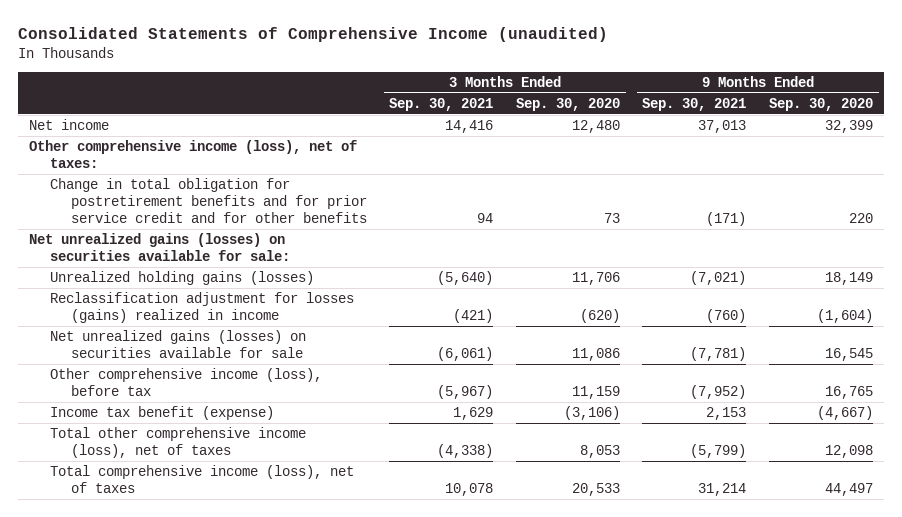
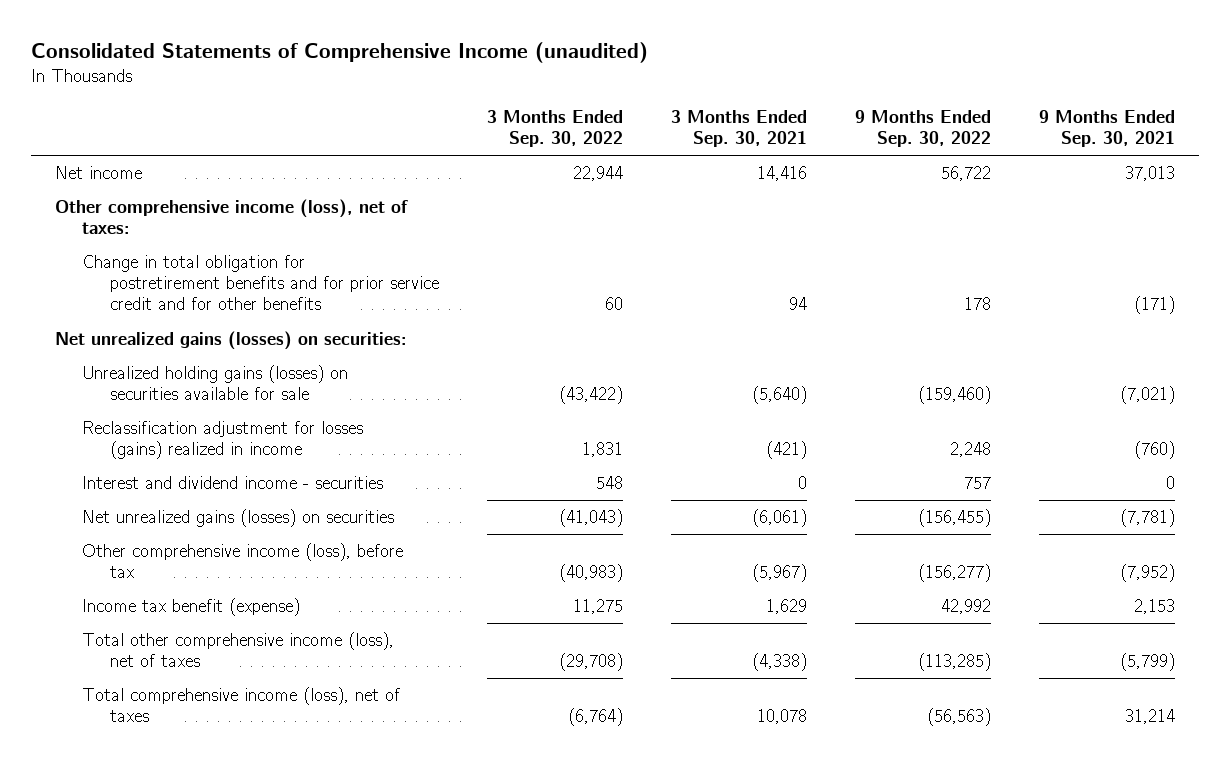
- | 3 Months Ended Sep. 30, 2021 | 3 Months Ended Sep. 30, 2020 | 9 Months Ended Sep. 30, 2021 | 9 Months Ended Sep. 30, 2020
+ | 3 Months Ended Sep. 30, 2022 | 3 Months Ended Sep. 30, 2021 | 9 Months Ended Sep. 30, 2022 | 9 Months Ended Sep. 30, 2021
- Net unrealized gains (losses) on securities available for sale:
- Unrealized holding gains (losses) | (5,640) | 11,706 | (7,021) | 18,149
+ Net unrealized gains (losses) on securities:
+ Unrealized holding gains (losses) on securities available for sale | (43,422) | (5,640) | (159,460) | (7,021)
- Net unrealized gains (losses) on securities available for sale | (6,061) | 11,086 | (7,781) | 16,545
+ Interest and dividend income - securities | 548 | 0 | 757 | 0
+ Net unrealized gains (losses) on securities | (41,043) | (6,061) | (156,455) | (7,781)

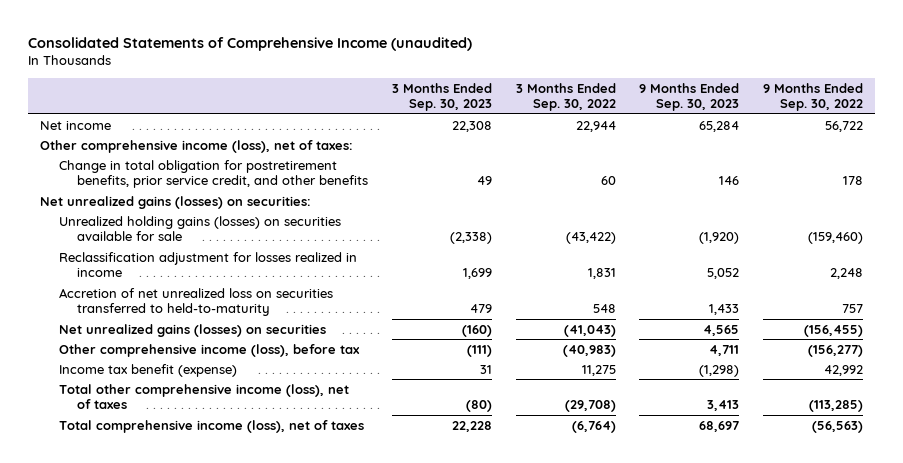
- | 3 Months Ended Sep. 30, 2022 | 3 Months Ended Sep. 30, 2021 | 9 Months Ended Sep. 30, 2022 | 9 Months Ended Sep. 30, 2021
+ | 3 Months Ended Sep. 30, 2023 | 3 Months Ended Sep. 30, 2022 | 9 Months Ended Sep. 30, 2023 | 9 Months Ended Sep. 30, 2022
- Change in total obligation for postretirement benefits and for prior service credit and for other benefits | 60 | 94 | 178 | (171)
+ Change in total obligation for postretirement benefits, prior service credit, and other benefits | 49 | 60 | 146 | 178
- Reclassification adjustment for losses (gains) realized in income | 1,831 | (421) | 2,248 | (760)
- Interest and dividend income - securities | 548 | 0 | 757 | 0
+ Reclassification adjustment for losses realized in income | 1,699 | 1,831 | 5,052 | 2,248
+ Accretion of net unrealized loss on securities transferred to held-to-maturity | 479 | 548 | 1,433 | 757

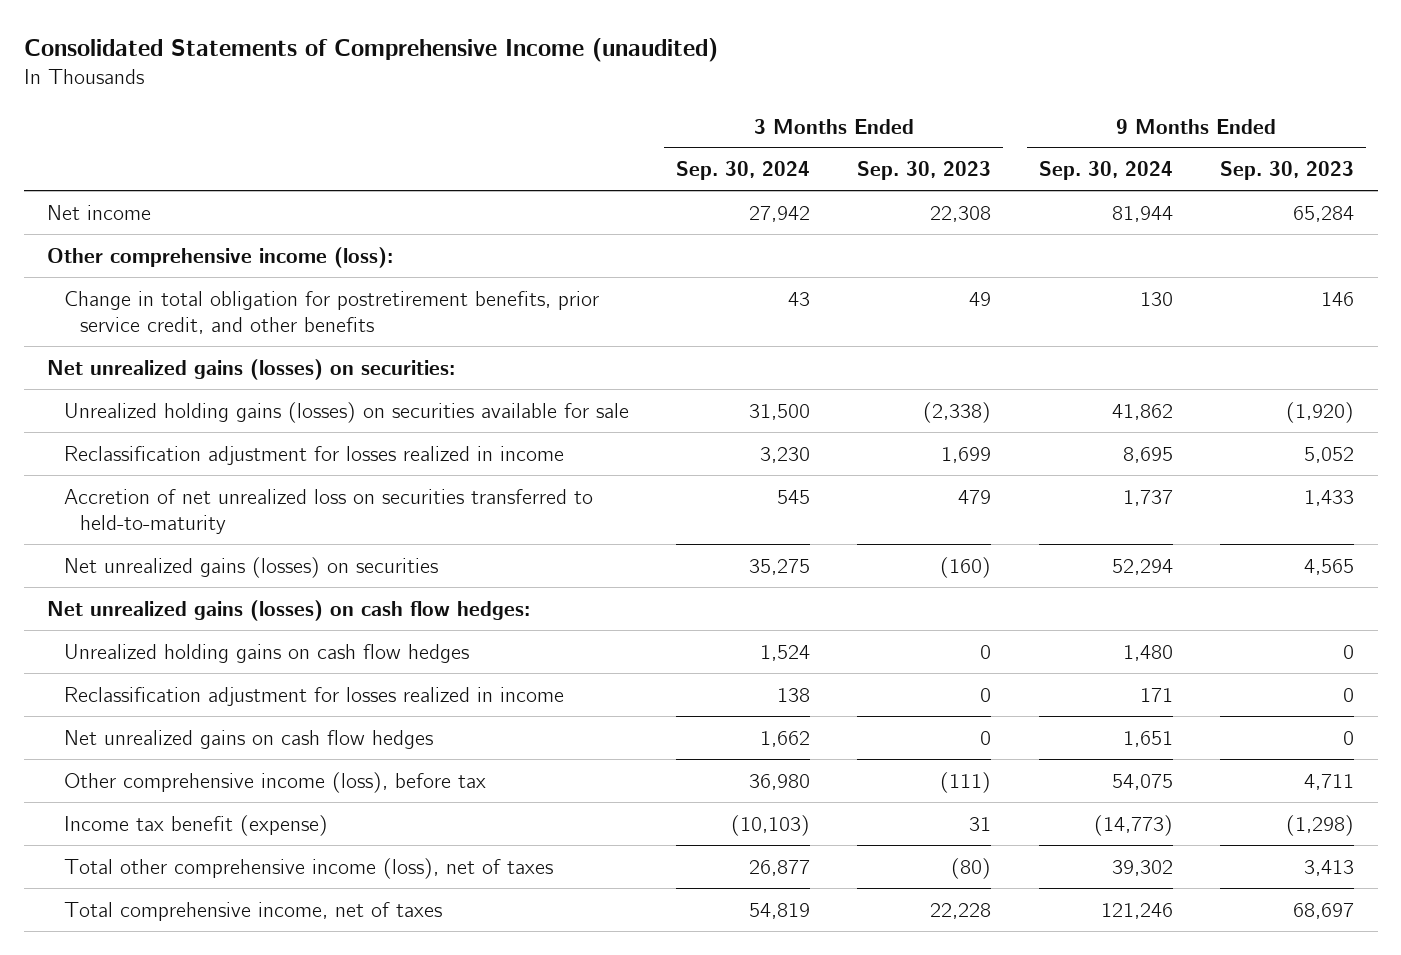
- | 3 Months Ended Sep. 30, 2023 | 3 Months Ended Sep. 30, 2022 | 9 Months Ended Sep. 30, 2023 | 9 Months Ended Sep. 30, 2022
+ | 3 Months Ended Sep. 30, 2024 | 3 Months Ended Sep. 30, 2023 | 9 Months Ended Sep. 30, 2024 | 9 Months Ended Sep. 30, 2023
- Other comprehensive income (loss), net of taxes:
+ Other comprehensive income (loss):
+ Net unrealized gains (losses) on cash flow hedges:
+ Unrealized holding gains on cash flow hedges | 1,524 | 0 | 1,480 | 0
+ Reclassification adjustment for losses realized in income | 138 | 0 | 171 | 0
+ Net unrealized gains on cash flow hedges | 1,662 | 0 | 1,651 | 0
- Total comprehensive income (loss), net of taxes | 22,228 | (6,764) | 68,697 | (56,563)
+ Total comprehensive income, net of taxes | 54,819 | 22,228 | 121,246 | 68,697

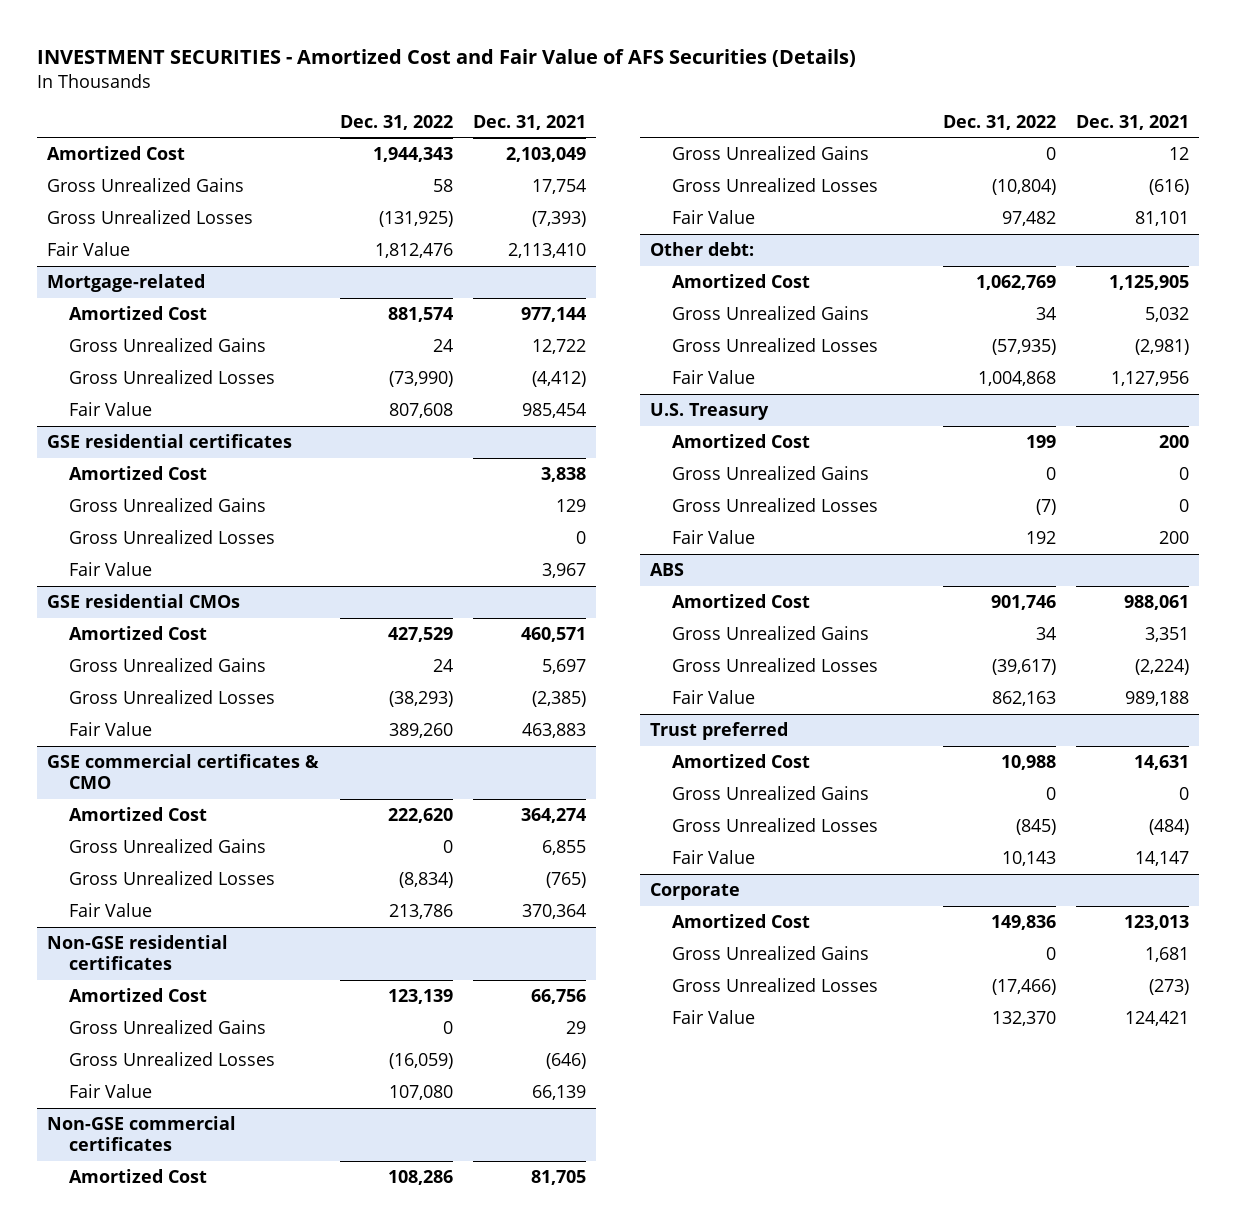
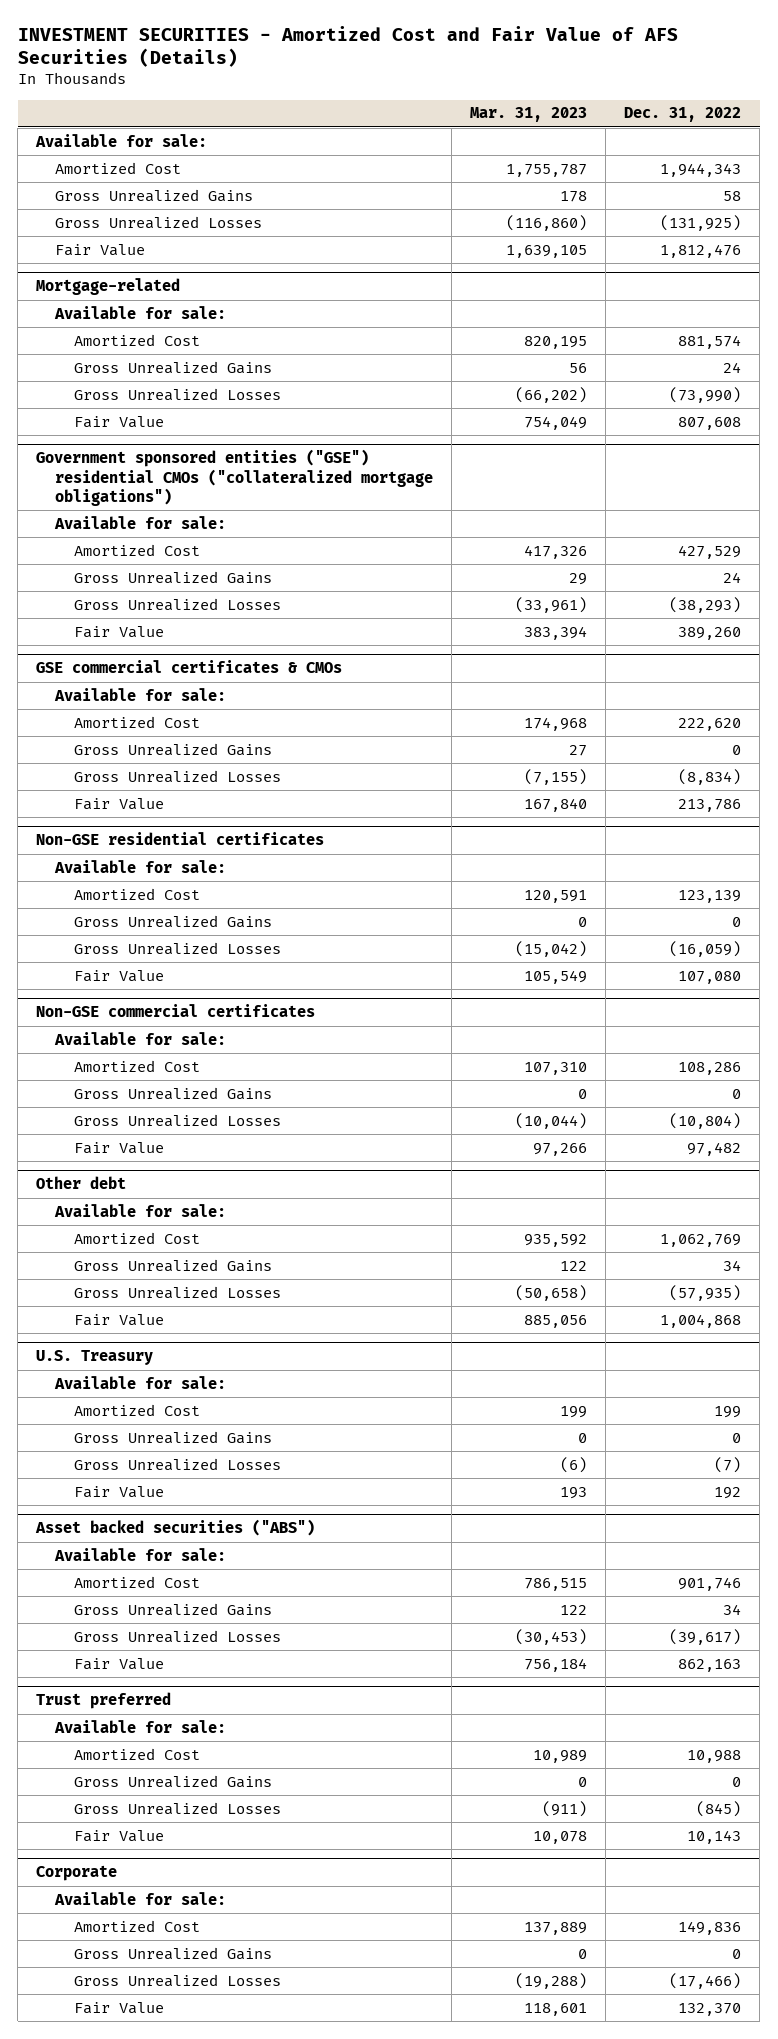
- | Dec. 31, 2022 | Dec. 31, 2021
+ | Mar. 31, 2023 | Dec. 31, 2022
+ Available for sale:
@ Mortgage-related
+ Available for sale:
- GSE residential certificates
- Amortized Cost | | 3,838
- Gross Unrealized Gains | | 129
- Gross Unrealized Losses | | 0
- Fair Value | | 3,967
- GSE residential CMOs
+ Government sponsored entities ("GSE") residential CMOs ("collateralized mortgage obligations")
+ Available for sale:
- GSE commercial certificates & CMO
+ GSE commercial certificates & CMOs
+ Available for sale:
@ Non-GSE residential certificates
+ Available for sale:
@ Non-GSE commercial certificates
+ Available for sale:
- Other debt:
+ Other debt
+ Available for sale:
@ U.S. Treasury
+ Available for sale:
- ABS
+ Asset backed securities ("ABS")
+ Available for sale:
@ Trust preferred
+ Available for sale:
@ Corporate
+ Available for sale:

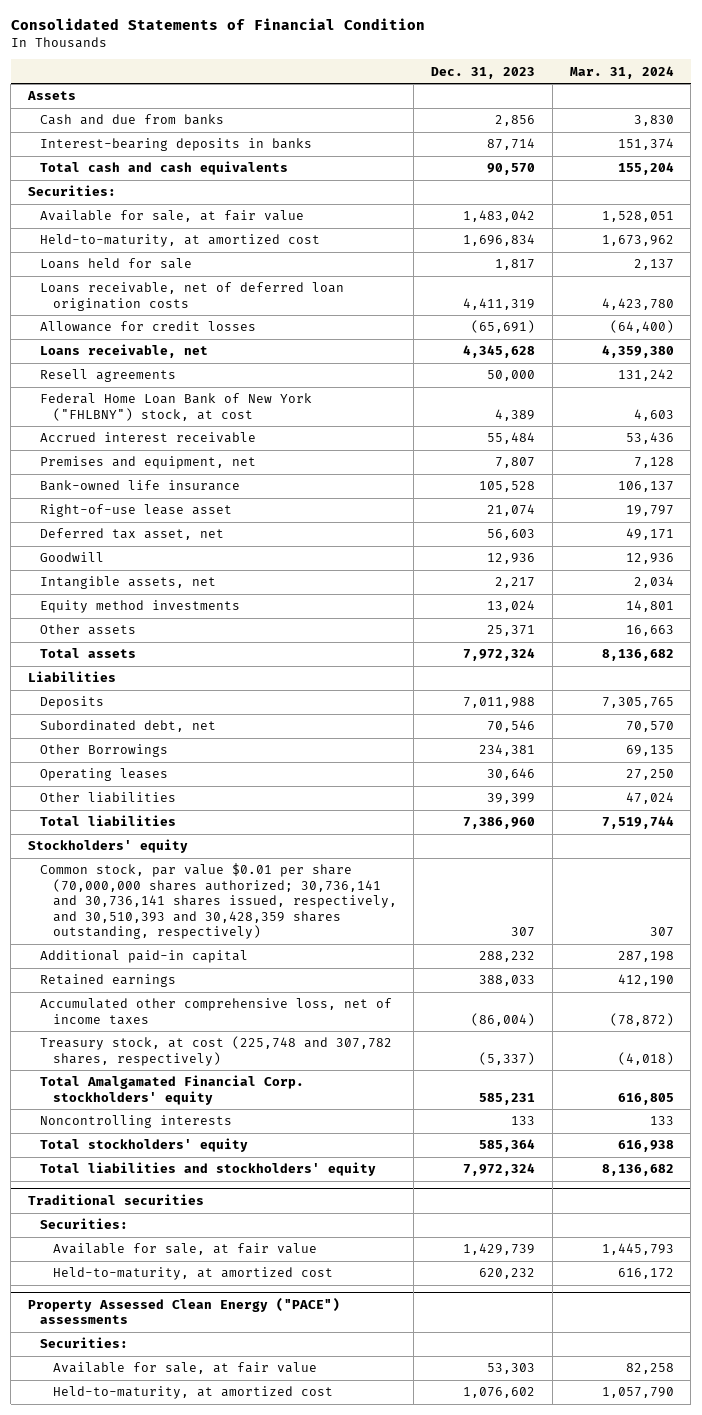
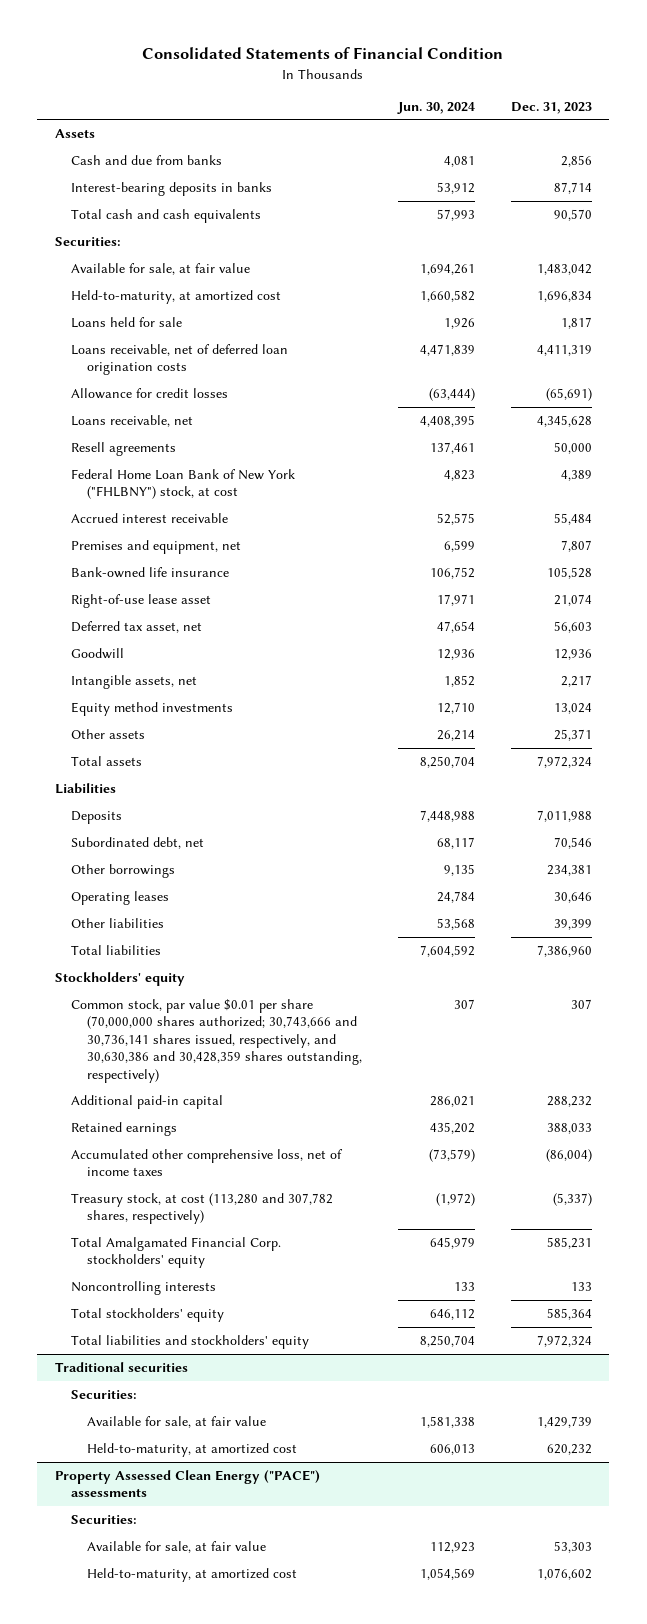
- | Dec. 31, 2023 | Mar. 31, 2024
+ | Jun. 30, 2024 | Dec. 31, 2023
- Other Borrowings | 234,381 | 69,135
+ Other borrowings | 9,135 | 234,381
- Common stock, par value $0.01 per share (70,000,000 shares authorized; 30,736,141 and 30,736,141 shares issued, respectively, and 30,510,393 and 30,428,359 shares outstanding, respectively) | 307 | 307
+ Common stock, par value $0.01 per share (70,000,000 shares authorized; 30,743,666 and 30,736,141 shares issued, respectively, and 30,630,386 and 30,428,359 shares outstanding, respectively) | 307 | 307
- Treasury stock, at cost (225,748 and 307,782 shares, respectively) | (5,337) | (4,018)
+ Treasury stock, at cost (113,280 and 307,782 shares, respectively) | (1,972) | (5,337)

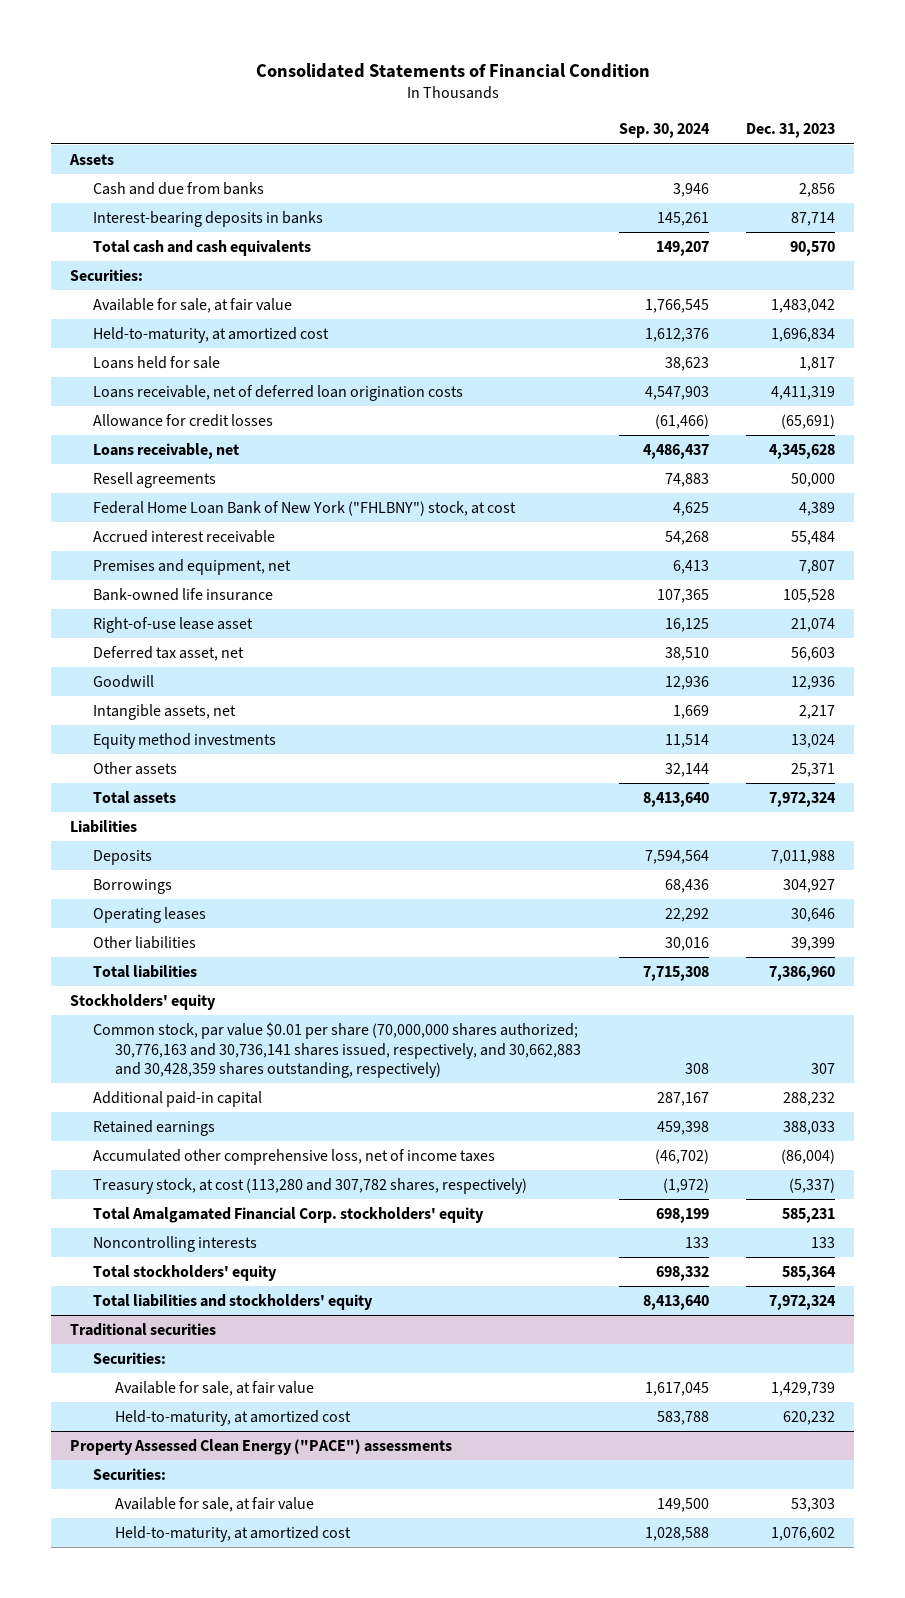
- | Jun. 30, 2024 | Dec. 31, 2023
+ | Sep. 30, 2024 | Dec. 31, 2023
- Subordinated debt, net | 68,117 | 70,546
- Other borrowings | 9,135 | 234,381
+ Borrowings | 68,436 | 304,927
- Common stock, par value $0.01 per share (70,000,000 shares authorized; 30,743,666 and 30,736,141 shares issued, respectively, and 30,630,386 and 30,428,359 shares outstanding, respectively) | 307 | 307
+ Common stock, par value $0.01 per share (70,000,000 shares authorized; 30,776,163 and 30,736,141 shares issued, respectively, and 30,662,883 and 30,428,359 shares outstanding, respectively) | 308 | 307

